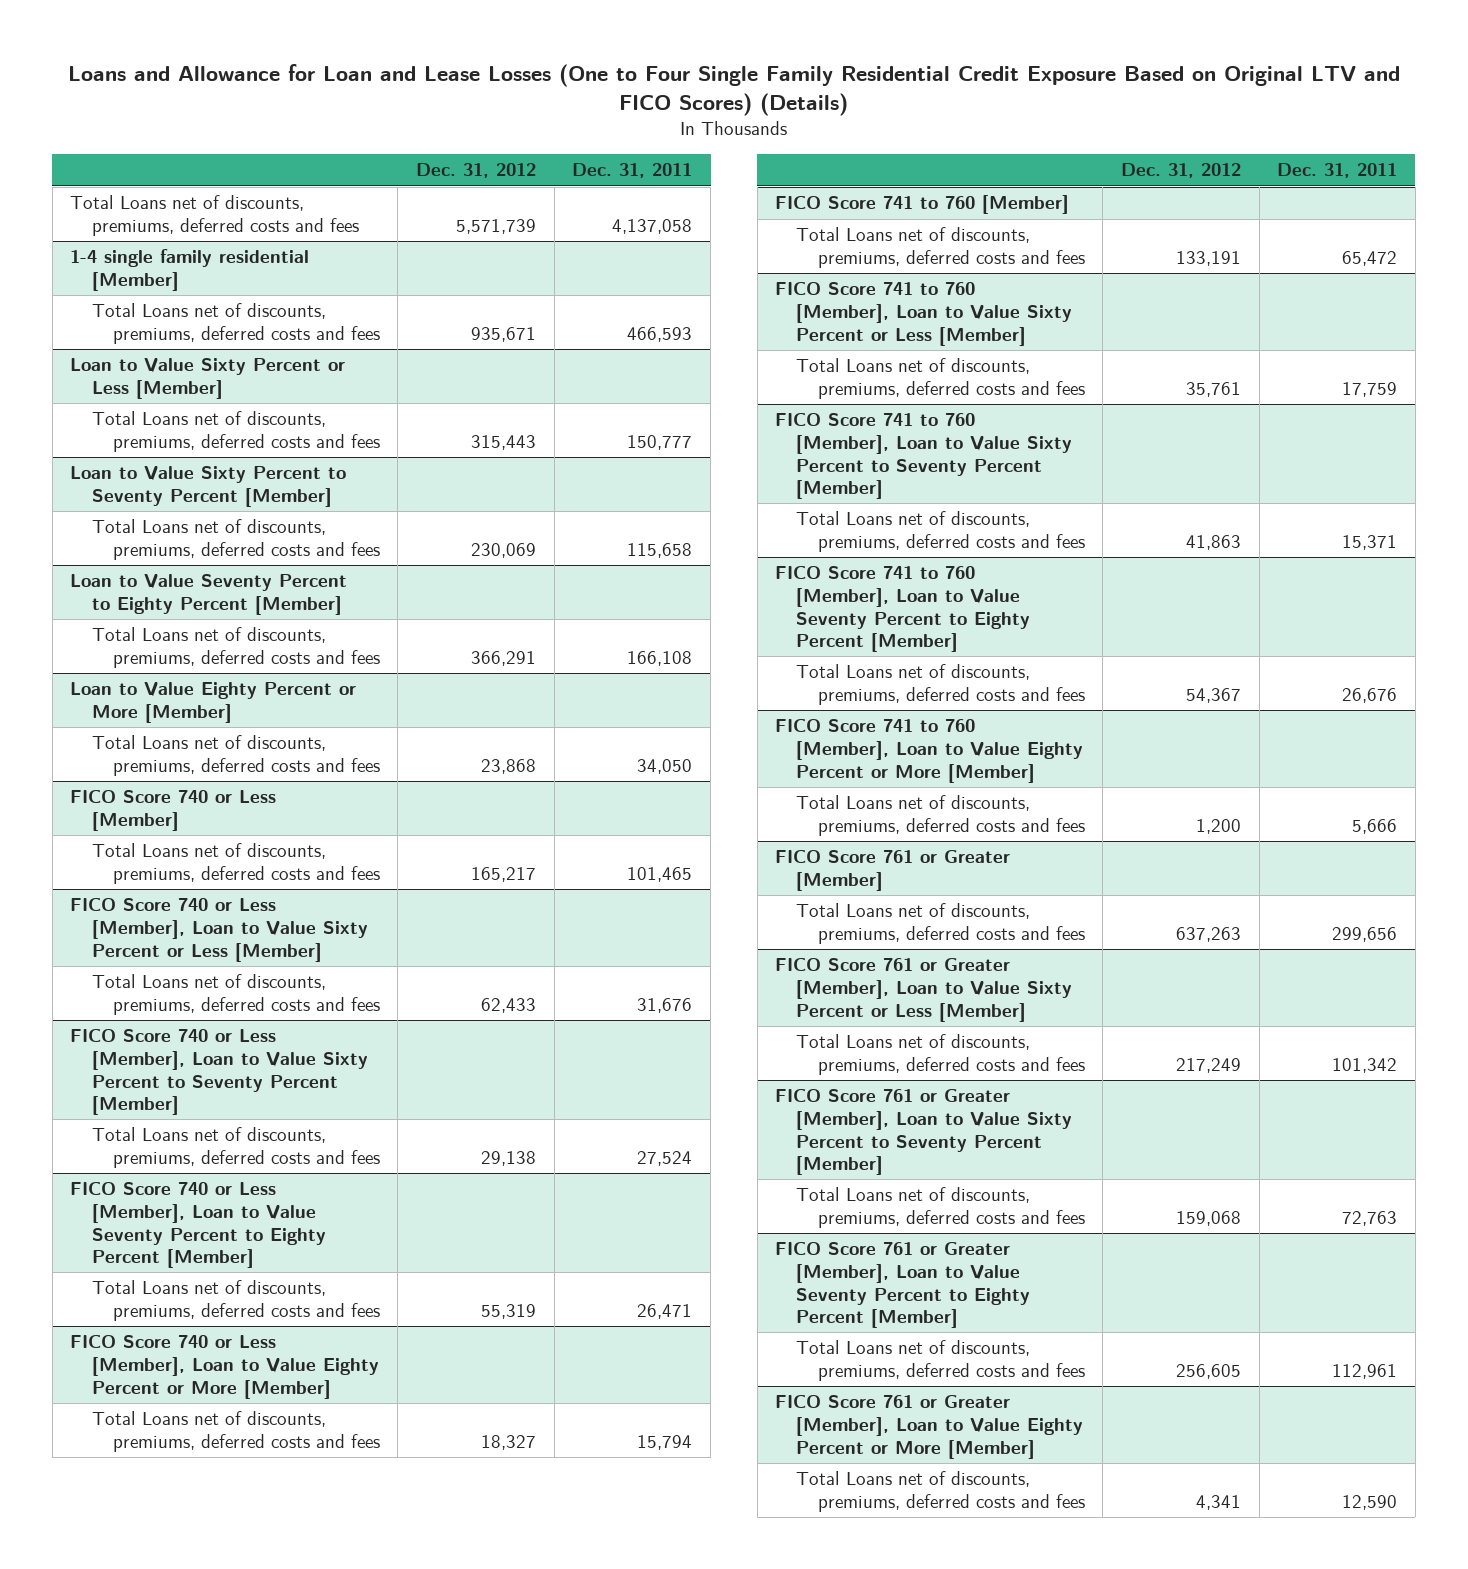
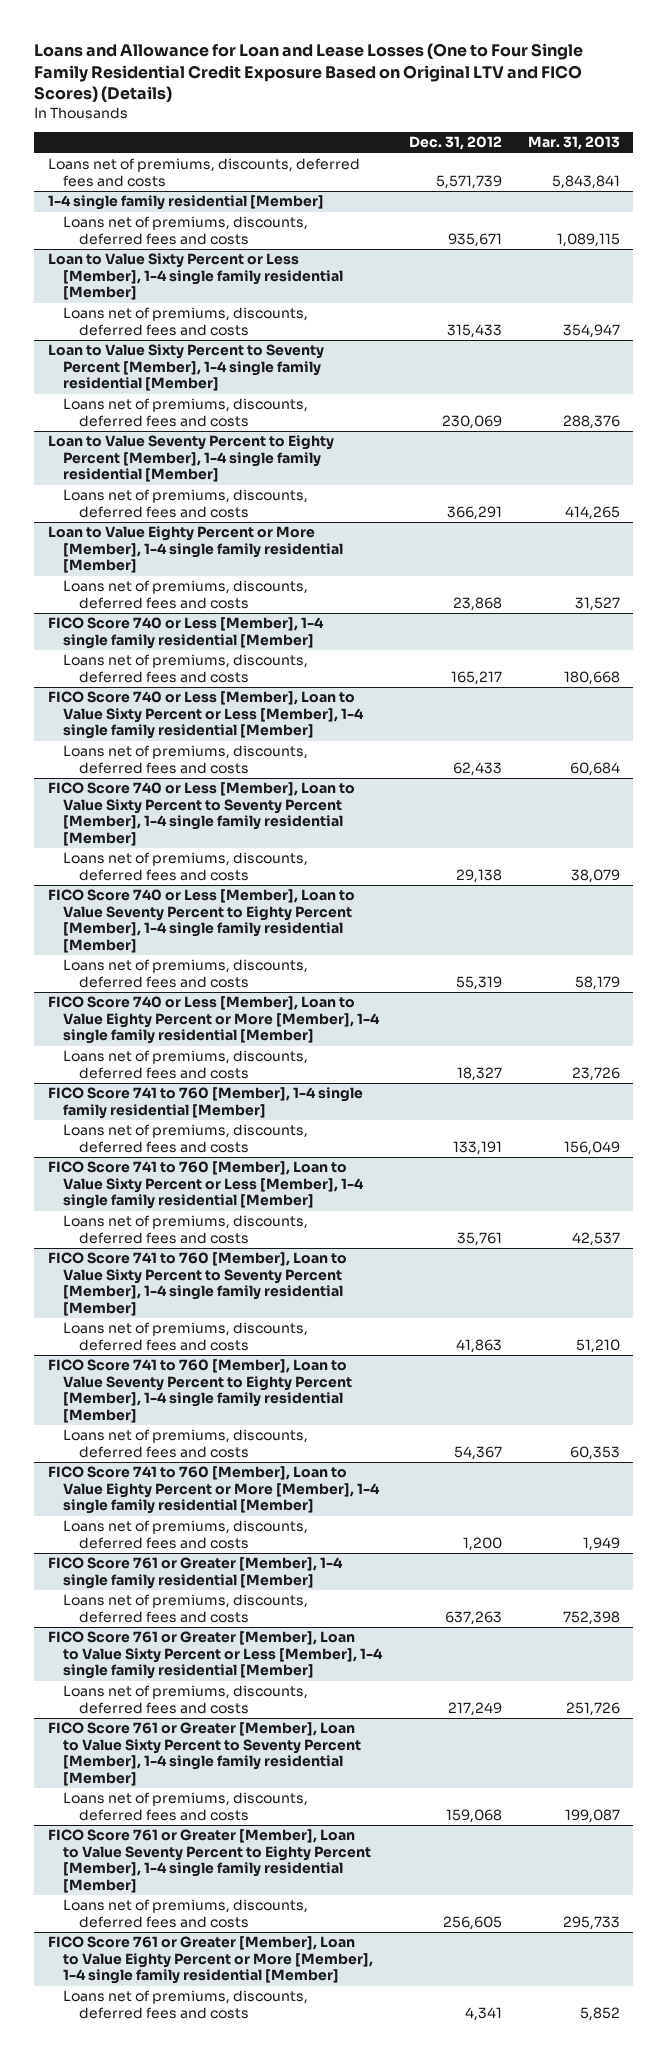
- | Dec. 31, 2012 | Dec. 31, 2011
+ | Dec. 31, 2012 | Mar. 31, 2013
- Total Loans net of discounts, premiums, deferred costs and fees | 5,571,739 | 4,137,058
+ Loans net of premiums, discounts, deferred fees and costs | 5,571,739 | 5,843,841
@ 1-4 single family residential [Member]
- Total Loans net of discounts, premiums, deferred costs and fees | 935,671 | 466,593
- Loan to Value Sixty Percent or Less [Member]
- Total Loans net of discounts, premiums, deferred costs and fees | 315,443 | 150,777
- Loan to Value Sixty Percent to Seventy Percent [Member]
- Total Loans net of discounts, premiums, deferred costs and fees | 230,069 | 115,658
- Loan to Value Seventy Percent to Eighty Percent [Member]
- Total Loans net of discounts, premiums, deferred costs and fees | 366,291 | 166,108
- Loan to Value Eighty Percent or More [Member]
- Total Loans net of discounts, premiums, deferred costs and fees | 23,868 | 34,050
- FICO Score 740 or Less [Member]
- Total Loans net of discounts, premiums, deferred costs and fees | 165,217 | 101,465
- FICO Score 740 or Less [Member], Loan to Value Sixty Percent or Less [Member]
- Total Loans net of discounts, premiums, deferred costs and fees | 62,433 | 31,676
- FICO Score 740 or Less [Member], Loan to Value Sixty Percent to Seventy Percent [Member]
- Total Loans net of discounts, premiums, deferred costs and fees | 29,138 | 27,524
- FICO Score 740 or Less [Member], Loan to Value Seventy Percent to Eighty Percent [Member]
- Total Loans net of discounts, premiums, deferred costs and fees | 55,319 | 26,471
- FICO Score 740 or Less [Member], Loan to Value Eighty Percent or More [Member]
- Total Loans net of discounts, premiums, deferred costs and fees | 18,327 | 15,794
- FICO Score 741 to 760 [Member]
- Total Loans net of discounts, premiums, deferred costs and fees | 133,191 | 65,472
- FICO Score 741 to 760 [Member], Loan to Value Sixty Percent or Less [Member]
- Total Loans net of discounts, premiums, deferred costs and fees | 35,761 | 17,759
- FICO Score 741 to 760 [Member], Loan to Value Sixty Percent to Seventy Percent [Member]
- Total Loans net of discounts, premiums, deferred costs and fees | 41,863 | 15,371
- FICO Score 741 to 760 [Member], Loan to Value Seventy Percent to Eighty Percent [Member]
- Total Loans net of discounts, premiums, deferred costs and fees | 54,367 | 26,676
- FICO Score 741 to 760 [Member], Loan to Value Eighty Percent or More [Member]
- Total Loans net of discounts, premiums, deferred costs and fees | 1,200 | 5,666
- FICO Score 761 or Greater [Member]
- Total Loans net of discounts, premiums, deferred costs and fees | 637,263 | 299,656
- FICO Score 761 or Greater [Member], Loan to Value Sixty Percent or Less [Member]
- Total Loans net of discounts, premiums, deferred costs and fees | 217,249 | 101,342
- FICO Score 761 or Greater [Member], Loan to Value Sixty Percent to Seventy Percent [Member]
- Total Loans net of discounts, premiums, deferred costs and fees | 159,068 | 72,763
- FICO Score 761 or Greater [Member], Loan to Value Seventy Percent to Eighty Percent [Member]
- Total Loans net of discounts, premiums, deferred costs and fees | 256,605 | 112,961
- FICO Score 761 or Greater [Member], Loan to Value Eighty Percent or More [Member]
- Total Loans net of discounts, premiums, deferred costs and fees | 4,341 | 12,590
@ 1-4 single family residential [Member]
+ Loans net of premiums, discounts, deferred fees and costs | 935,671 | 1,089,115
+ Loan to Value Sixty Percent or Less [Member], 1-4 single family residential [Member]
+ Loans net of premiums, discounts, deferred fees and costs | 315,433 | 354,947
+ Loan to Value Sixty Percent to Seventy Percent [Member], 1-4 single family residential [Member]
+ Loans net of premiums, discounts, deferred fees and costs | 230,069 | 288,376
+ Loan to Value Seventy Percent to Eighty Percent [Member], 1-4 single family residential [Member]
+ Loans net of premiums, discounts, deferred fees and costs | 366,291 | 414,265
+ Loan to Value Eighty Percent or More [Member], 1-4 single family residential [Member]
+ Loans net of premiums, discounts, deferred fees and costs | 23,868 | 31,527
+ FICO Score 740 or Less [Member], 1-4 single family residential [Member]
+ Loans net of premiums, discounts, deferred fees and costs | 165,217 | 180,668
+ FICO Score 740 or Less [Member], Loan to Value Sixty Percent or Less [Member], 1-4 single family residential [Member]
+ Loans net of premiums, discounts, deferred fees and costs | 62,433 | 60,684
+ FICO Score 740 or Less [Member], Loan to Value Sixty Percent to Seventy Percent [Member], 1-4 single family residential [Member]
+ Loans net of premiums, discounts, deferred fees and costs | 29,138 | 38,079
+ FICO Score 740 or Less [Member], Loan to Value Seventy Percent to Eighty Percent [Member], 1-4 single family residential [Member]
+ Loans net of premiums, discounts, deferred fees and costs | 55,319 | 58,179
+ FICO Score 740 or Less [Member], Loan to Value Eighty Percent or More [Member], 1-4 single family residential [Member]
+ Loans net of premiums, discounts, deferred fees and costs | 18,327 | 23,726
+ FICO Score 741 to 760 [Member], 1-4 single family residential [Member]
+ Loans net of premiums, discounts, deferred fees and costs | 133,191 | 156,049
+ FICO Score 741 to 760 [Member], Loan to Value Sixty Percent or Less [Member], 1-4 single family residential [Member]
+ Loans net of premiums, discounts, deferred fees and costs | 35,761 | 42,537
+ FICO Score 741 to 760 [Member], Loan to Value Sixty Percent to Seventy Percent [Member], 1-4 single family residential [Member]
+ Loans net of premiums, discounts, deferred fees and costs | 41,863 | 51,210
+ FICO Score 741 to 760 [Member], Loan to Value Seventy Percent to Eighty Percent [Member], 1-4 single family residential [Member]
+ Loans net of premiums, discounts, deferred fees and costs | 54,367 | 60,353
+ FICO Score 741 to 760 [Member], Loan to Value Eighty Percent or More [Member], 1-4 single family residential [Member]
+ Loans net of premiums, discounts, deferred fees and costs | 1,200 | 1,949
+ FICO Score 761 or Greater [Member], 1-4 single family residential [Member]
+ Loans net of premiums, discounts, deferred fees and costs | 637,263 | 752,398
+ FICO Score 761 or Greater [Member], Loan to Value Sixty Percent or Less [Member], 1-4 single family residential [Member]
+ Loans net of premiums, discounts, deferred fees and costs | 217,249 | 251,726
+ FICO Score 761 or Greater [Member], Loan to Value Sixty Percent to Seventy Percent [Member], 1-4 single family residential [Member]
+ Loans net of premiums, discounts, deferred fees and costs | 159,068 | 199,087
+ FICO Score 761 or Greater [Member], Loan to Value Seventy Percent to Eighty Percent [Member], 1-4 single family residential [Member]
+ Loans net of premiums, discounts, deferred fees and costs | 256,605 | 295,733
+ FICO Score 761 or Greater [Member], Loan to Value Eighty Percent or More [Member], 1-4 single family residential [Member]
+ Loans net of premiums, discounts, deferred fees and costs | 4,341 | 5,852

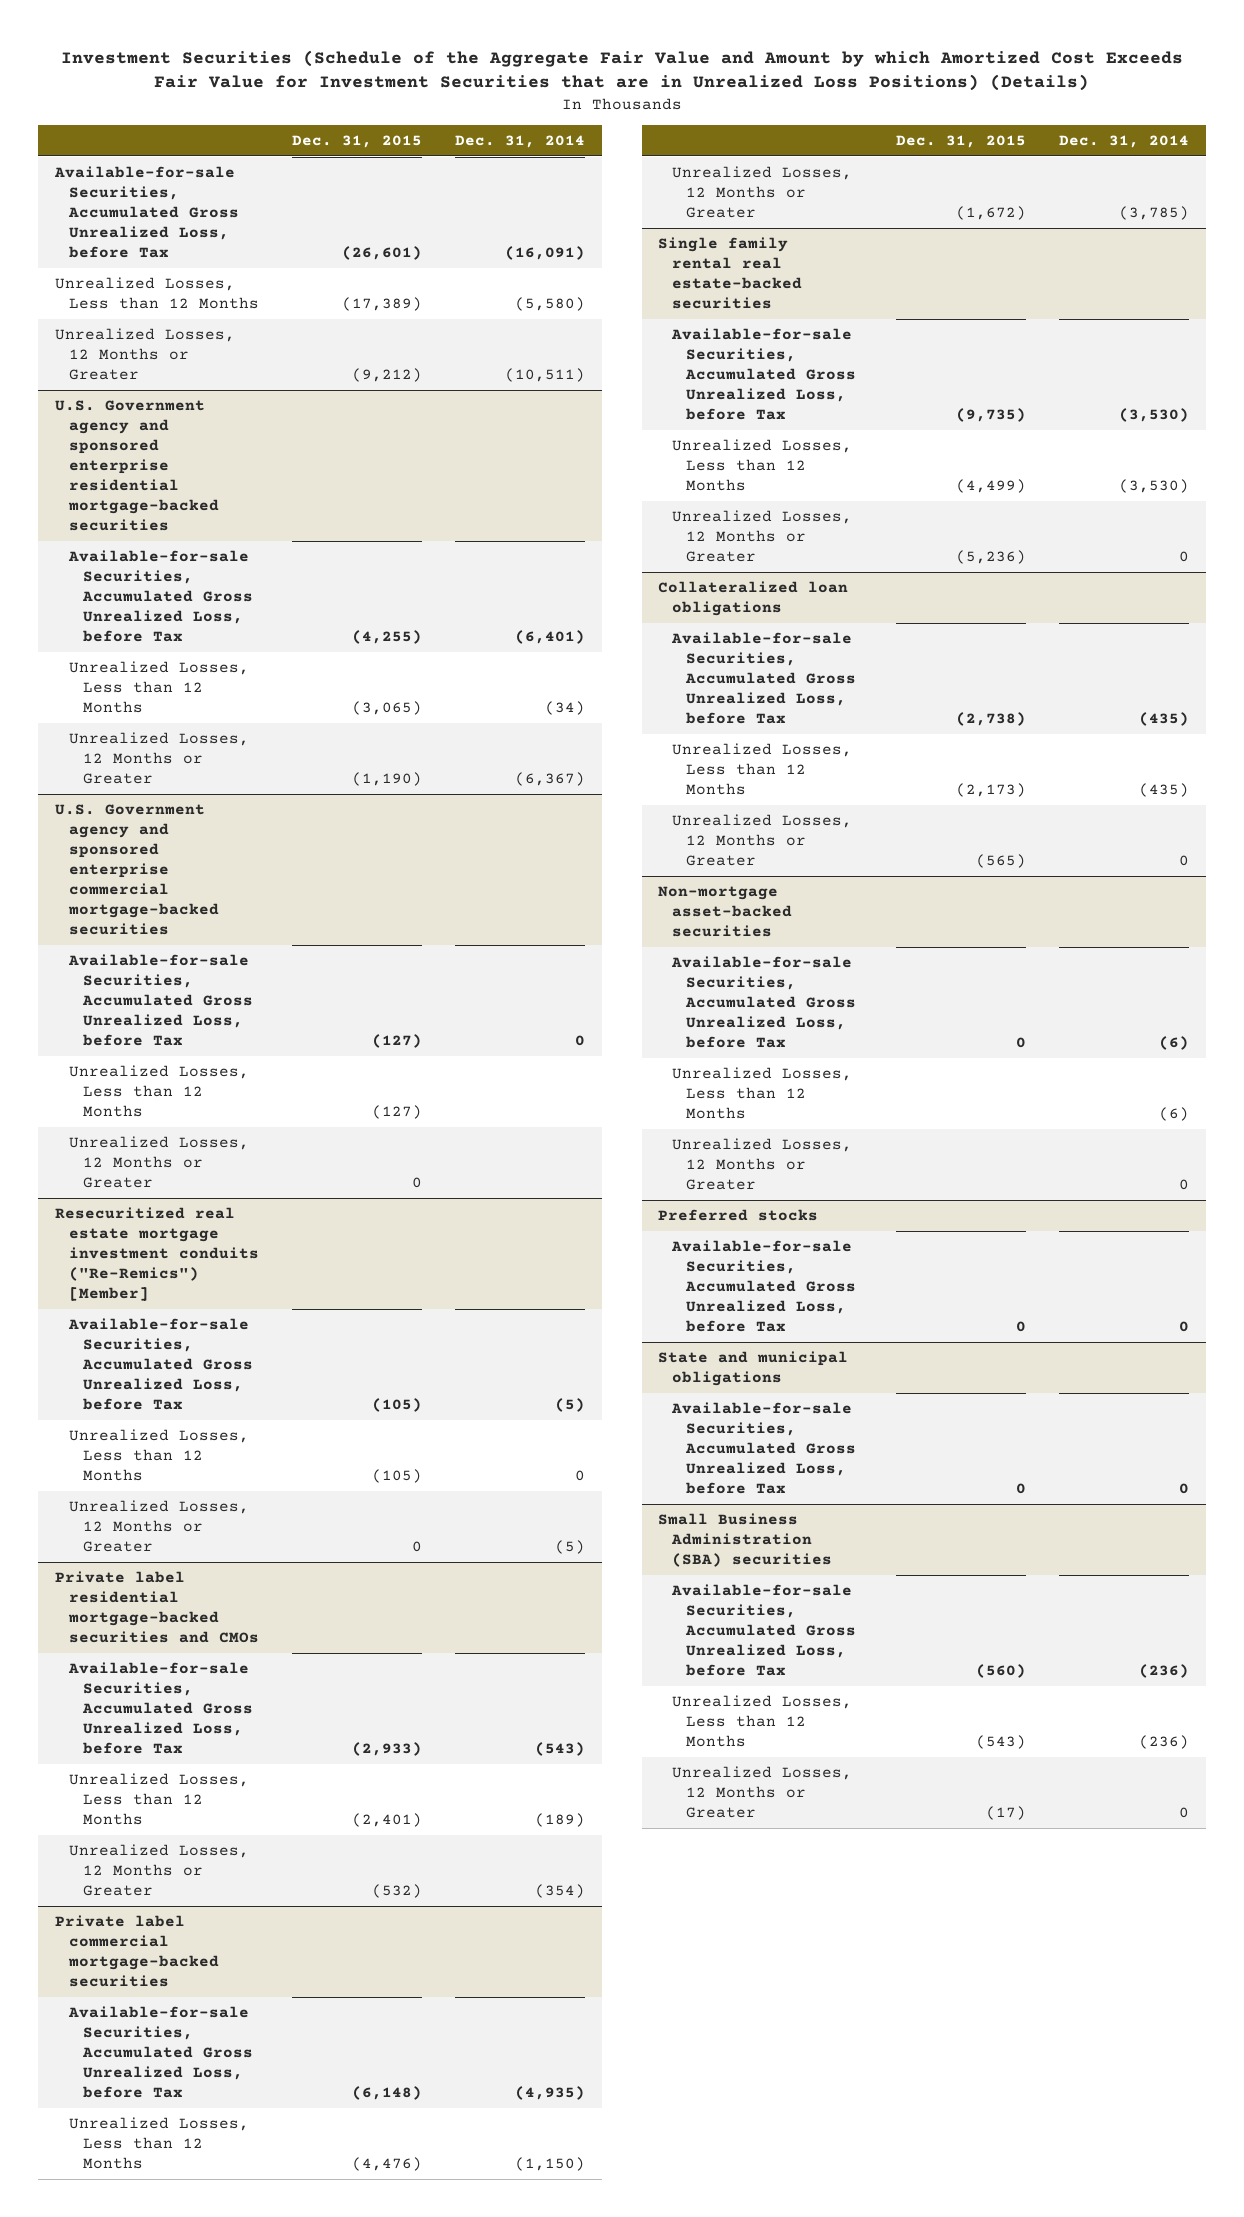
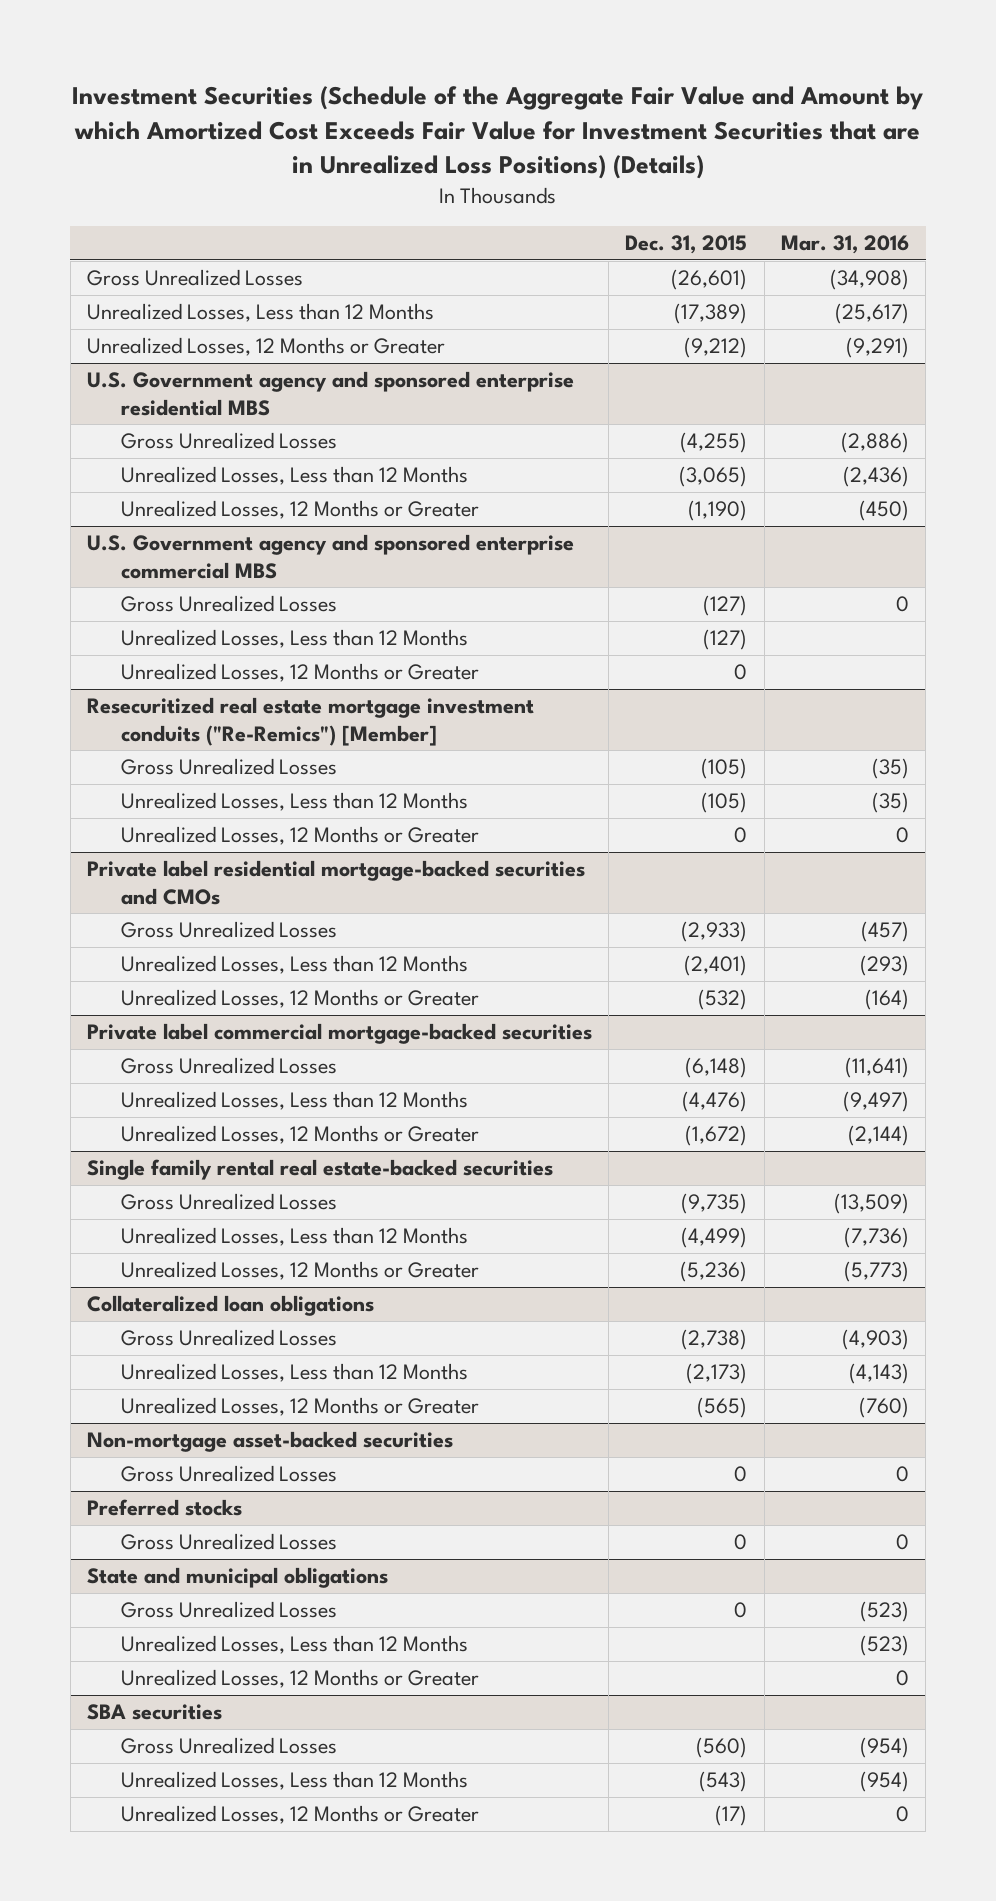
- | Dec. 31, 2015 | Dec. 31, 2014
+ | Dec. 31, 2015 | Mar. 31, 2016
- Available-for-sale Securities, Accumulated Gross Unrealized Loss, before Tax | (26,601) | (16,091)
+ Gross Unrealized Losses | (26,601) | (34,908)
- U.S. Government agency and sponsored enterprise residential mortgage-backed securities
- Available-for-sale Securities, Accumulated Gross Unrealized Loss, before Tax | (4,255) | (6,401)
+ U.S. Government agency and sponsored enterprise residential MBS
+ Gross Unrealized Losses | (4,255) | (2,886)
- U.S. Government agency and sponsored enterprise commercial mortgage-backed securities
- Available-for-sale Securities, Accumulated Gross Unrealized Loss, before Tax | (127) | 0
+ U.S. Government agency and sponsored enterprise commercial MBS
+ Gross Unrealized Losses | (127) | 0
@ Resecuritized real estate mortgage investment conduits ("Re-Remics") [Member]
- Available-for-sale Securities, Accumulated Gross Unrealized Loss, before Tax | (105) | (5)
+ Gross Unrealized Losses | (105) | (35)
@ Private label residential mortgage-backed securities and CMOs
- Available-for-sale Securities, Accumulated Gross Unrealized Loss, before Tax | (2,933) | (543)
+ Gross Unrealized Losses | (2,933) | (457)
@ Private label commercial mortgage-backed securities
- Available-for-sale Securities, Accumulated Gross Unrealized Loss, before Tax | (6,148) | (4,935)
+ Gross Unrealized Losses | (6,148) | (11,641)
@ Single family rental real estate-backed securities
- Available-for-sale Securities, Accumulated Gross Unrealized Loss, before Tax | (9,735) | (3,530)
+ Gross Unrealized Losses | (9,735) | (13,509)
@ Collateralized loan obligations
- Available-for-sale Securities, Accumulated Gross Unrealized Loss, before Tax | (2,738) | (435)
+ Gross Unrealized Losses | (2,738) | (4,903)
@ Non-mortgage asset-backed securities
- Available-for-sale Securities, Accumulated Gross Unrealized Loss, before Tax | 0 | (6)
- Unrealized Losses, Less than 12 Months | | (6)
- Unrealized Losses, 12 Months or Greater | | 0
+ Gross Unrealized Losses | 0 | 0
@ Preferred stocks
- Available-for-sale Securities, Accumulated Gross Unrealized Loss, before Tax | 0 | 0
+ Gross Unrealized Losses | 0 | 0
@ State and municipal obligations
- Available-for-sale Securities, Accumulated Gross Unrealized Loss, before Tax | 0 | 0
- Small Business Administration (SBA) securities
- Available-for-sale Securities, Accumulated Gross Unrealized Loss, before Tax | (560) | (236)
@ State and municipal obligations
+ Gross Unrealized Losses | 0 | (523)
+ Unrealized Losses, Less than 12 Months | | (523)
+ Unrealized Losses, 12 Months or Greater | | 0
+ SBA securities
+ Gross Unrealized Losses | (560) | (954)

